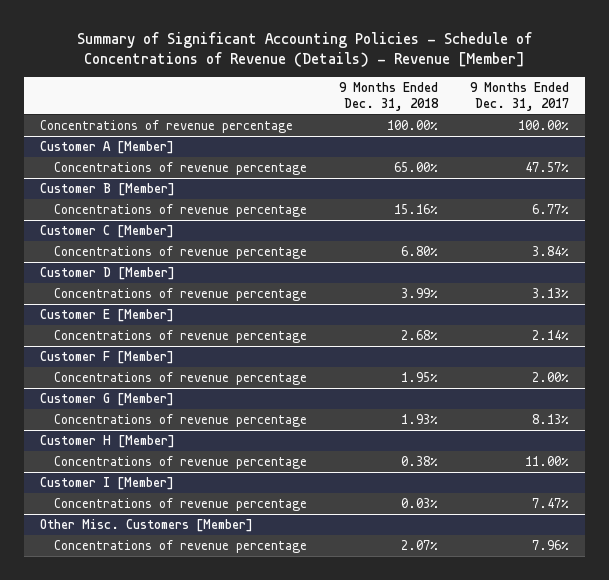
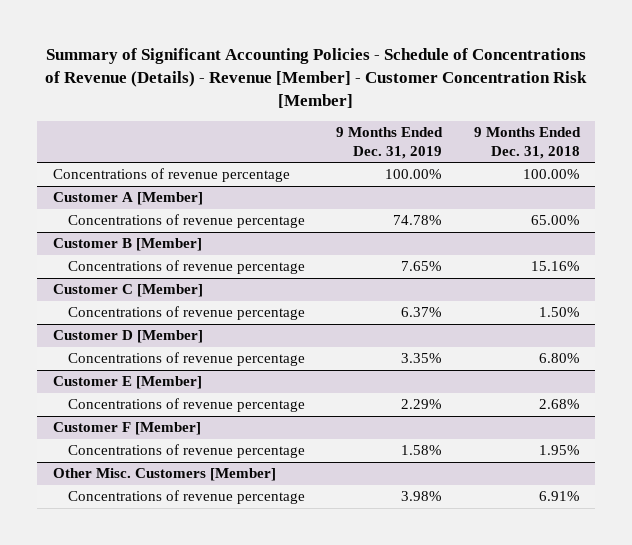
- Summary of Significant Accounting Policies - Schedule of Concentrations of Revenue (Details) - Revenue [Member]
+ Summary of Significant Accounting Policies - Schedule of Concentrations of Revenue (Details) - Revenue [Member] - Customer Concentration Risk [Member]
- | 9 Months Ended Dec. 31, 2018 | 9 Months Ended Dec. 31, 2017
+ | 9 Months Ended Dec. 31, 2019 | 9 Months Ended Dec. 31, 2018
@ Customer C [Member]
- Concentrations of revenue percentage | 6.80% | 3.84%
+ Concentrations of revenue percentage | 6.37% | 1.50%
@ Customer D [Member]
- Concentrations of revenue percentage | 3.99% | 3.13%
+ Concentrations of revenue percentage | 3.35% | 6.80%
- Customer G [Member]
- Concentrations of revenue percentage | 1.93% | 8.13%
- Customer H [Member]
- Concentrations of revenue percentage | 0.38% | 11.00%
- Customer I [Member]
- Concentrations of revenue percentage | 0.03% | 7.47%
@ Other Misc. Customers [Member]
- Concentrations of revenue percentage | 2.07% | 7.96%
+ Concentrations of revenue percentage | 3.98% | 6.91%

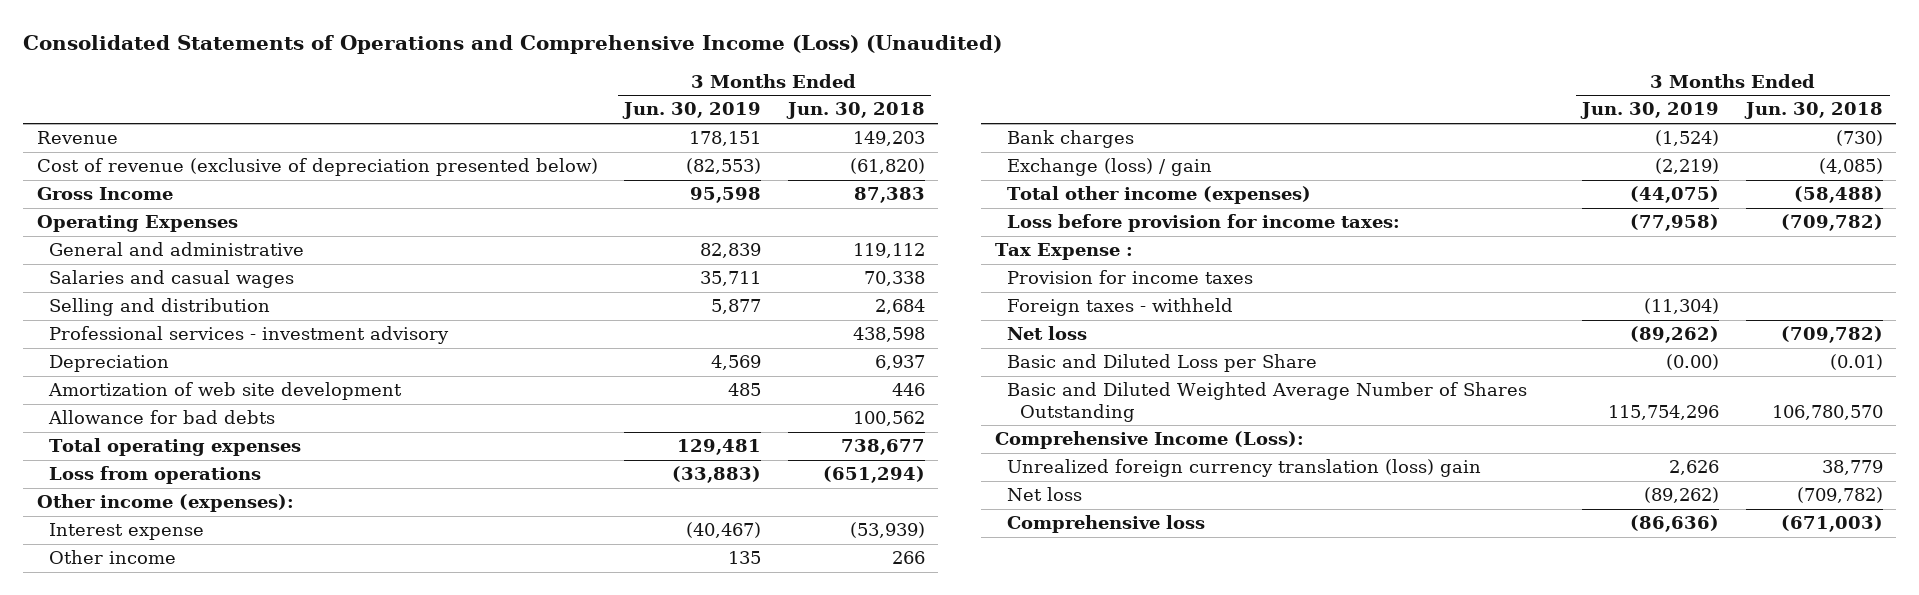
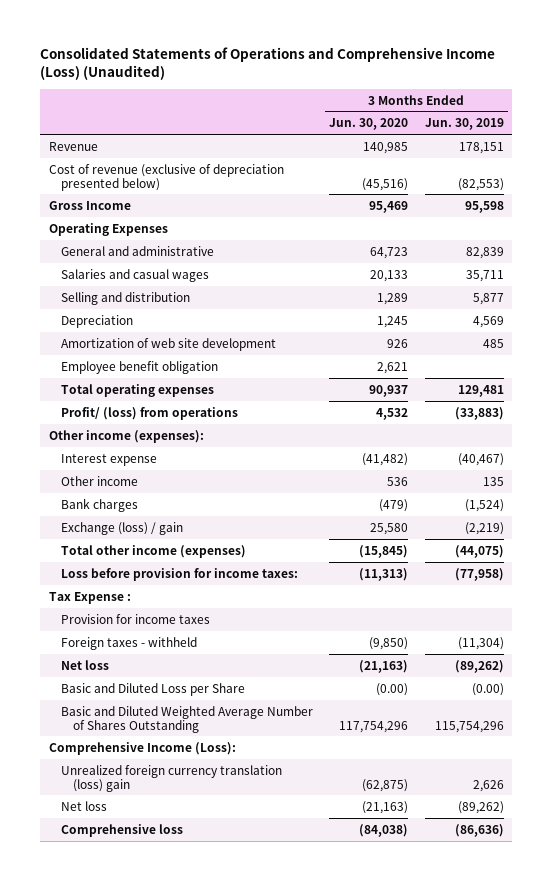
- | 3 Months Ended Jun. 30, 2019 | 3 Months Ended Jun. 30, 2018
+ | 3 Months Ended Jun. 30, 2020 | 3 Months Ended Jun. 30, 2019
- Professional services - investment advisory | | 438,598
- Allowance for bad debts | | 100,562
+ Employee benefit obligation | 2,621 |
- Loss from operations | (33,883) | (651,294)
+ Profit/ (loss) from operations | 4,532 | (33,883)

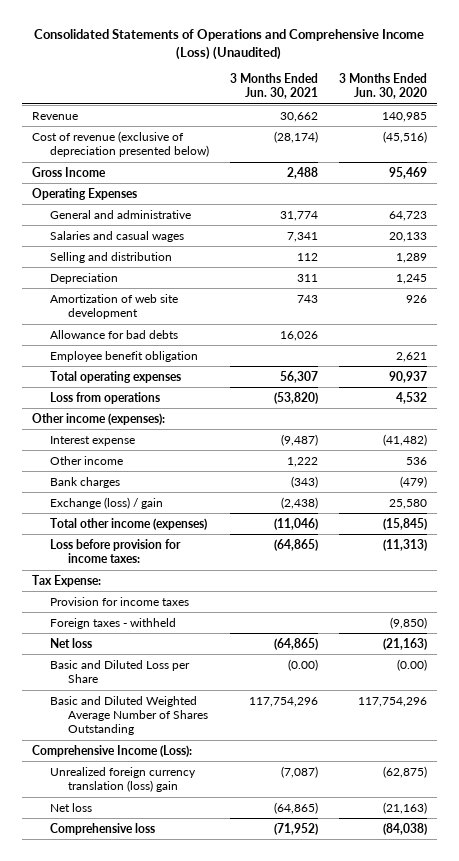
- | 3 Months Ended Jun. 30, 2020 | 3 Months Ended Jun. 30, 2019
+ | 3 Months Ended Jun. 30, 2021 | 3 Months Ended Jun. 30, 2020
+ Allowance for bad debts | 16,026 |
- Profit/ (loss) from operations | 4,532 | (33,883)
+ Loss from operations | (53,820) | 4,532
- Tax Expense :
+ Tax Expense:

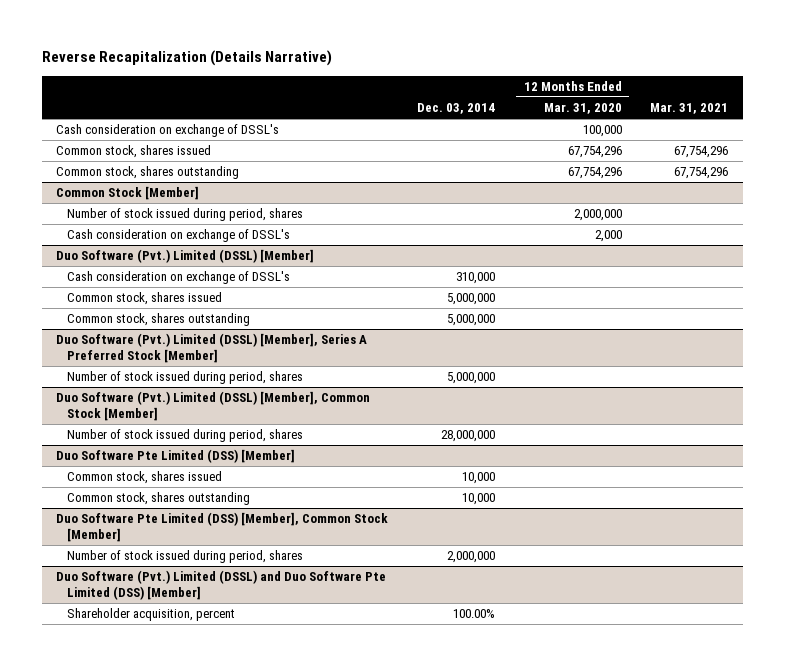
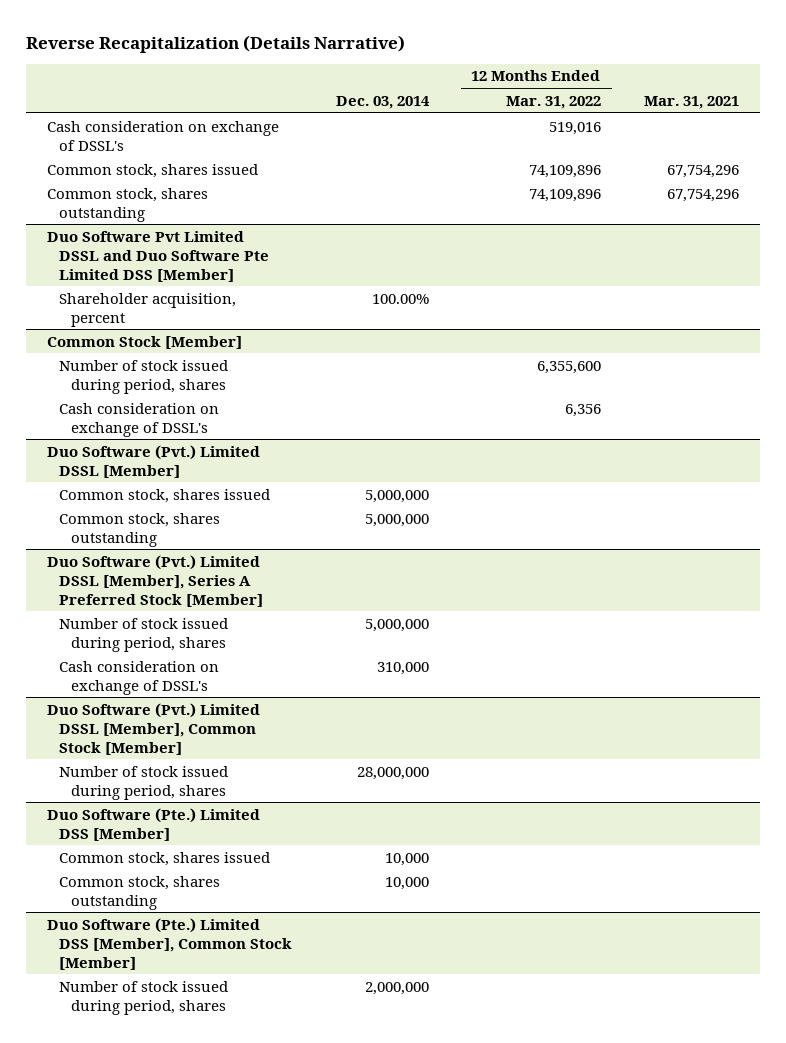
- | Dec. 03, 2014 | 12 Months Ended Mar. 31, 2020 | Mar. 31, 2021
+ | Dec. 03, 2014 | 12 Months Ended Mar. 31, 2022 | Mar. 31, 2021
+ Duo Software Pvt Limited DSSL and Duo Software Pte Limited DSS [Member]
+ Shareholder acquisition, percent | 100.00% | |
- Duo Software (Pvt.) Limited (DSSL) [Member]
- Cash consideration on exchange of DSSL's | 310,000 | |
+ Duo Software (Pvt.) Limited DSSL [Member]
- Duo Software (Pvt.) Limited (DSSL) [Member], Series A Preferred Stock [Member]
+ Duo Software (Pvt.) Limited DSSL [Member], Series A Preferred Stock [Member]
- Duo Software (Pvt.) Limited (DSSL) [Member], Common Stock [Member]
+ Cash consideration on exchange of DSSL's | 310,000 | |
+ Duo Software (Pvt.) Limited DSSL [Member], Common Stock [Member]
- Duo Software Pte Limited (DSS) [Member]
+ Duo Software (Pte.) Limited DSS [Member]
- Duo Software Pte Limited (DSS) [Member], Common Stock [Member]
+ Duo Software (Pte.) Limited DSS [Member], Common Stock [Member]
- Duo Software (Pvt.) Limited (DSSL) and Duo Software Pte Limited (DSS) [Member]
- Shareholder acquisition, percent | 100.00% | |

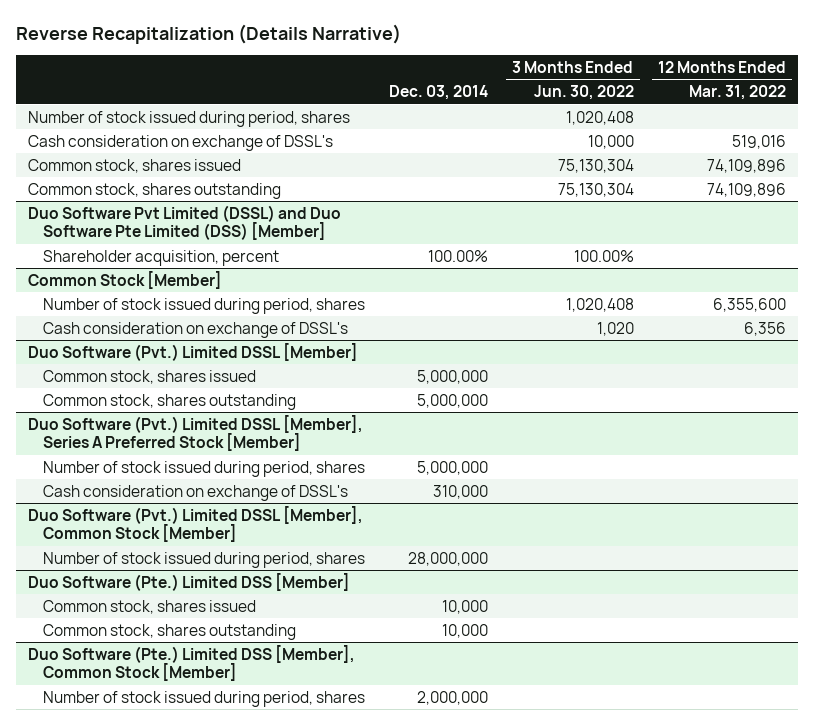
- | Dec. 03, 2014 | 12 Months Ended Mar. 31, 2022 | Mar. 31, 2021
+ | Dec. 03, 2014 | 3 Months Ended Jun. 30, 2022 | 12 Months Ended Mar. 31, 2022
+ Number of stock issued during period, shares | | 1,020,408 |
- Duo Software Pvt Limited DSSL and Duo Software Pte Limited DSS [Member]
+ Duo Software Pvt Limited (DSSL) and Duo Software Pte Limited (DSS) [Member]

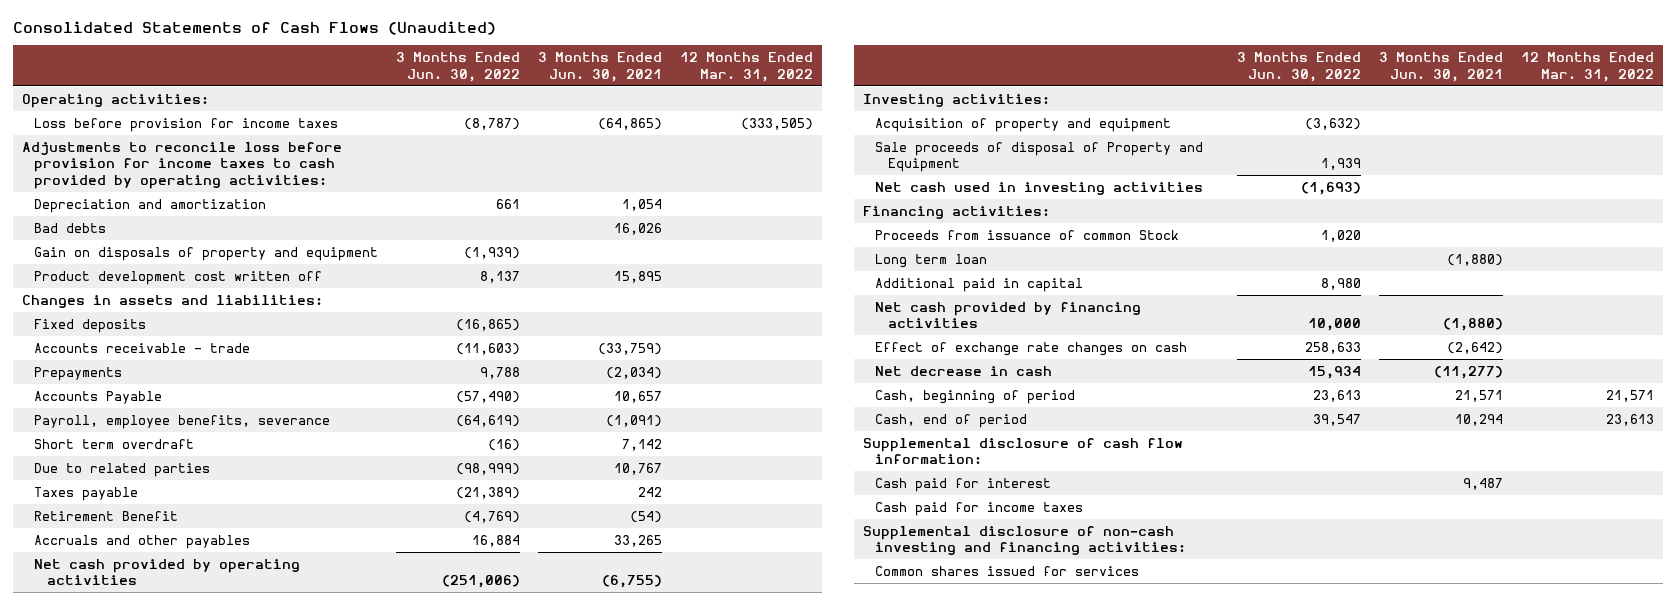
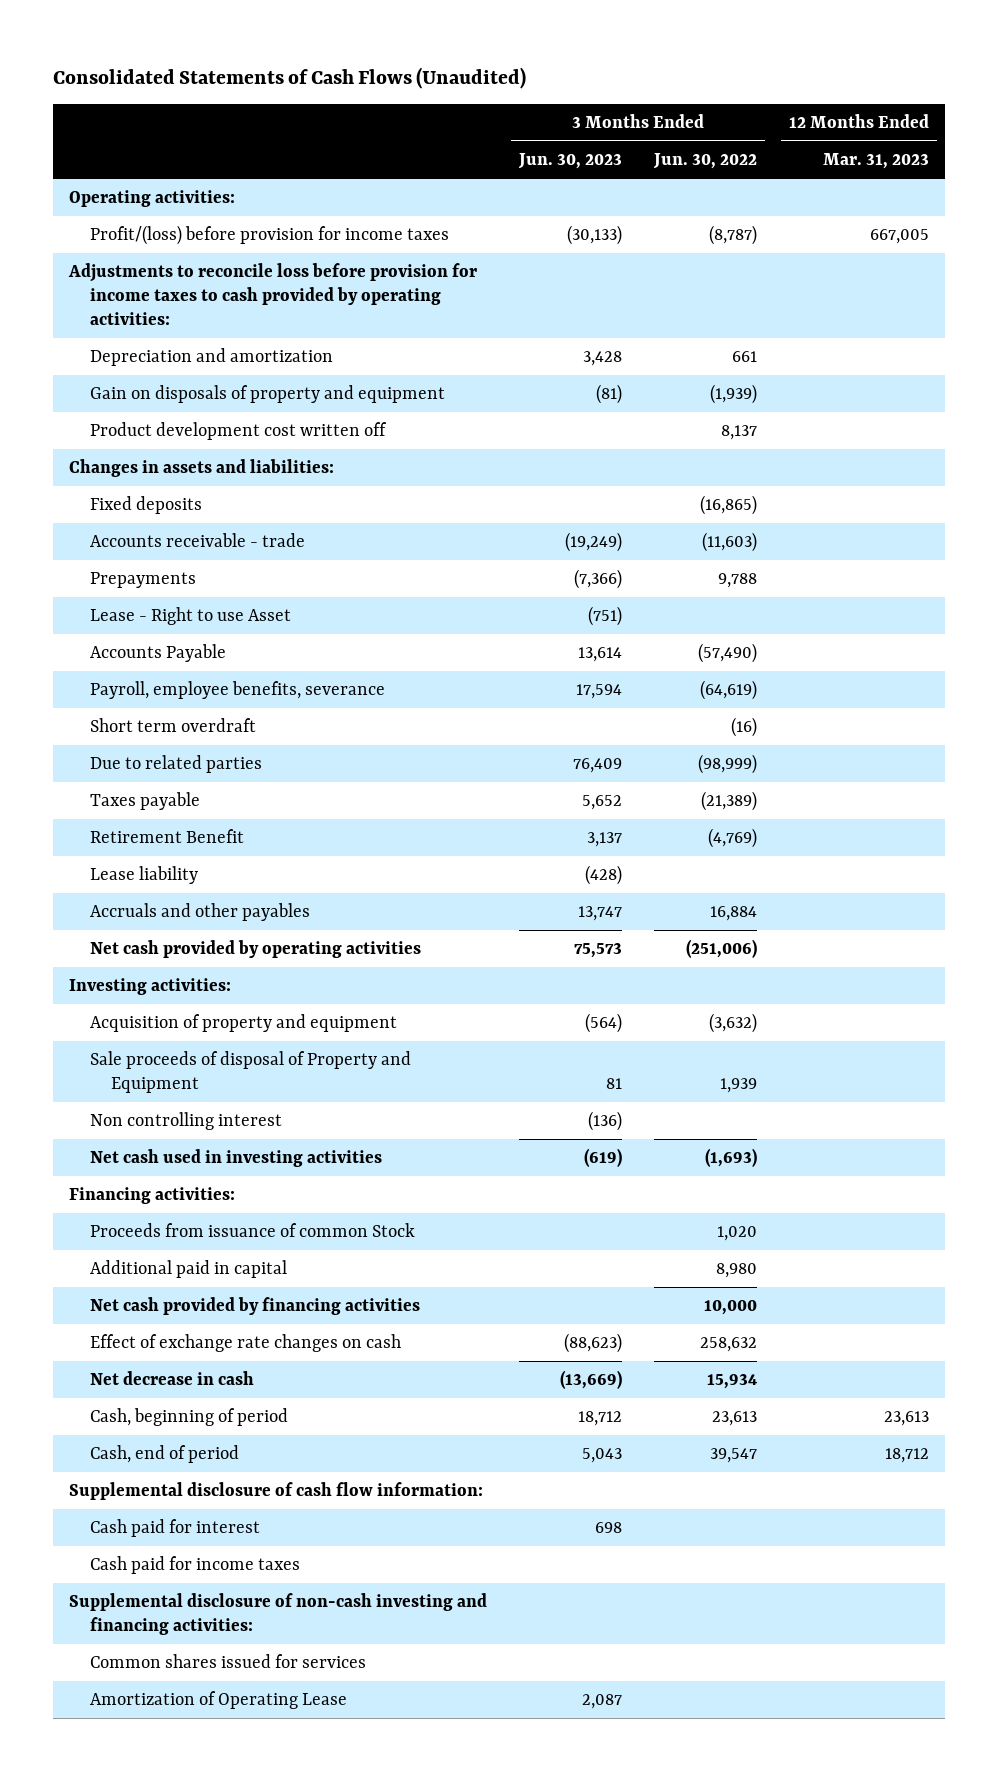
- | 3 Months Ended Jun. 30, 2022 | 3 Months Ended Jun. 30, 2021 | 12 Months Ended Mar. 31, 2022
+ | 3 Months Ended Jun. 30, 2023 | 3 Months Ended Jun. 30, 2022 | 12 Months Ended Mar. 31, 2023
- Loss before provision for income taxes | (8,787) | (64,865) | (333,505)
+ Profit/(loss) before provision for income taxes | (30,133) | (8,787) | 667,005
- Bad debts | | 16,026 |
+ Lease - Right to use Asset | (751) | |
+ Lease liability | (428) | |
+ Non controlling interest | (136) | |
- Long term loan | | (1,880) |
- Effect of exchange rate changes on cash | 258,633 | (2,642) |
+ Effect of exchange rate changes on cash | (88,623) | 258,632 |
+ Amortization of Operating Lease | 2,087 | |

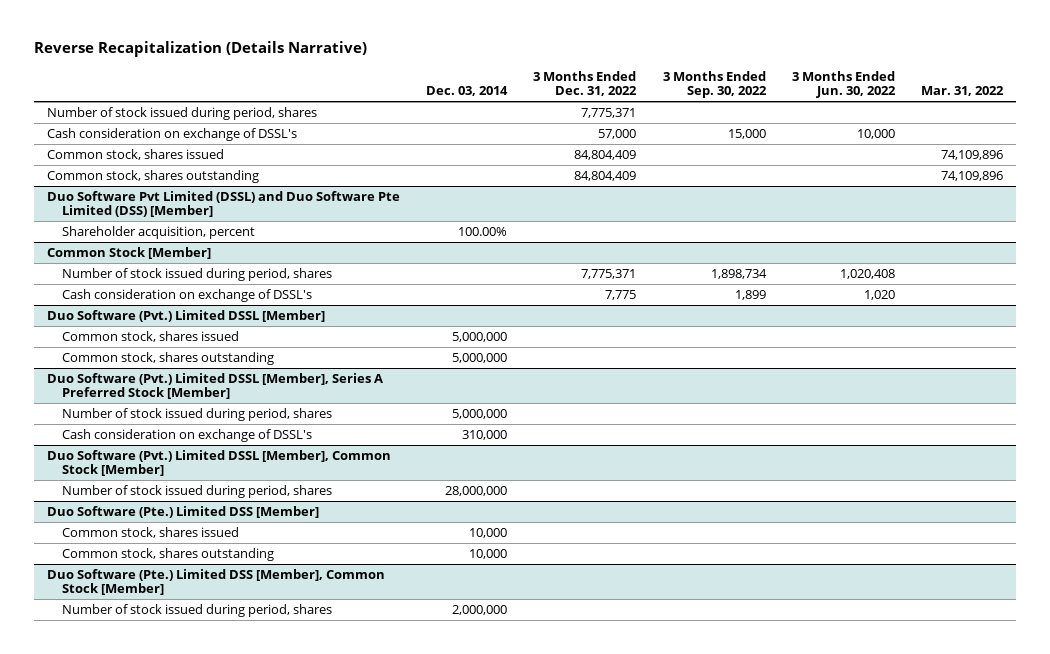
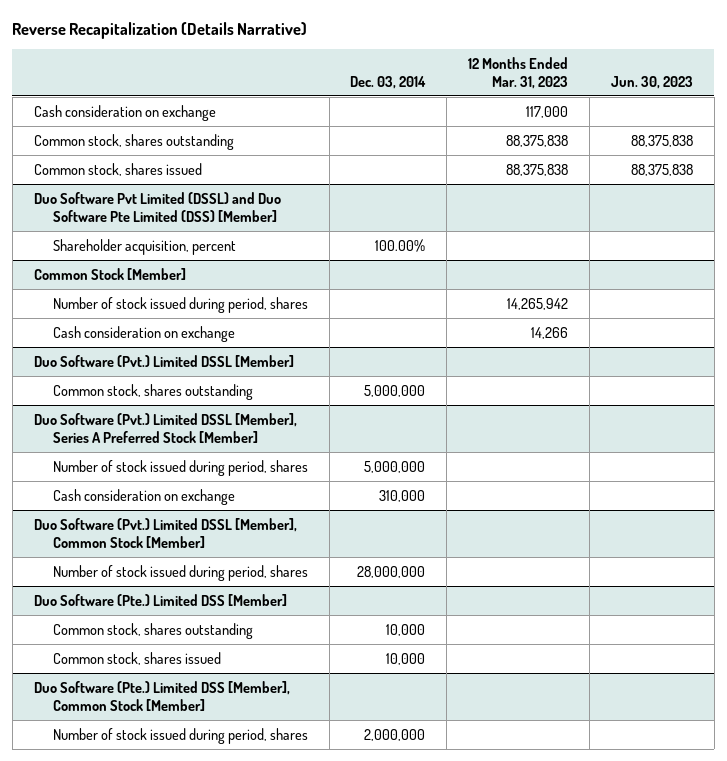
- | Dec. 03, 2014 | 3 Months Ended Dec. 31, 2022 | 3 Months Ended Sep. 30, 2022 | 3 Months Ended Jun. 30, 2022 | Mar. 31, 2022
+ | Dec. 03, 2014 | 12 Months Ended Mar. 31, 2023 | Jun. 30, 2023
- Number of stock issued during period, shares | | 7,775,371 | | |
- Cash consideration on exchange of DSSL's | | 57,000 | 15,000 | 10,000 |
+ Cash consideration on exchange | | 117,000 |
moved down: Common stock, shares issued | | 88,375,838 | 88,375,838
@ Common Stock [Member]
- Cash consideration on exchange of DSSL's | | 7,775 | 1,899 | 1,020 |
+ Cash consideration on exchange | | 14,266 |
@ Duo Software (Pvt.) Limited DSSL [Member]
- Common stock, shares issued | 5,000,000 | | | |
@ Duo Software (Pvt.) Limited DSSL [Member], Series A Preferred Stock [Member]
- Cash consideration on exchange of DSSL's | 310,000 | | | |
+ Cash consideration on exchange | 310,000 | |
@ Duo Software (Pte.) Limited DSS [Member]
moved down: Common stock, shares issued | 10,000 | |

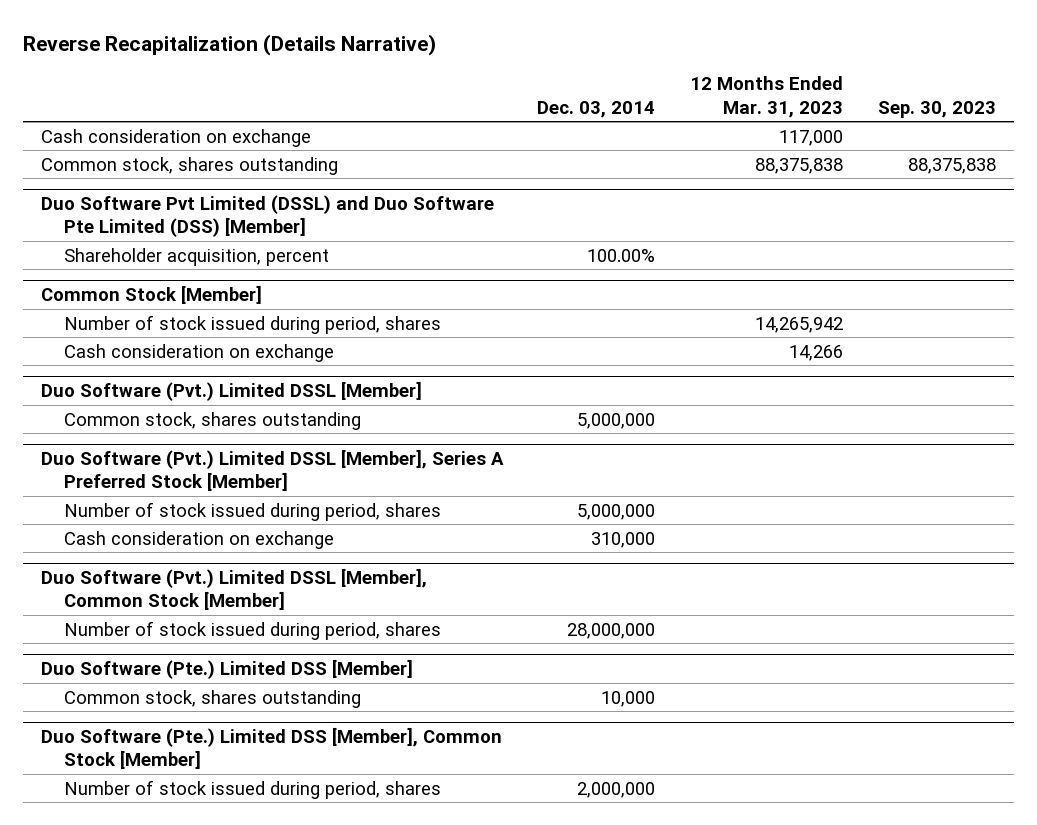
- | Dec. 03, 2014 | 12 Months Ended Mar. 31, 2023 | Jun. 30, 2023
+ | Dec. 03, 2014 | 12 Months Ended Mar. 31, 2023 | Sep. 30, 2023
- Common stock, shares issued | | 88,375,838 | 88,375,838
@ Duo Software (Pte.) Limited DSS [Member]
- Common stock, shares issued | 10,000 | |

